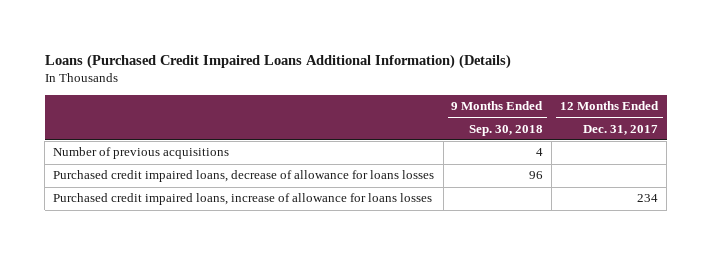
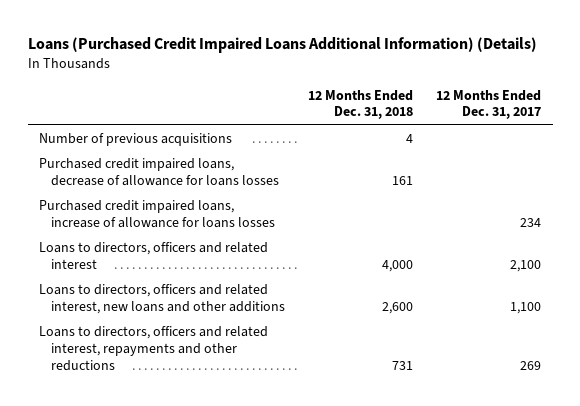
- | 9 Months Ended Sep. 30, 2018 | 12 Months Ended Dec. 31, 2017
+ | 12 Months Ended Dec. 31, 2018 | 12 Months Ended Dec. 31, 2017
+ Loans to directors, officers and related interest | 4,000 | 2,100
+ Loans to directors, officers and related interest, new loans and other additions | 2,600 | 1,100
+ Loans to directors, officers and related interest, repayments and other reductions | 731 | 269

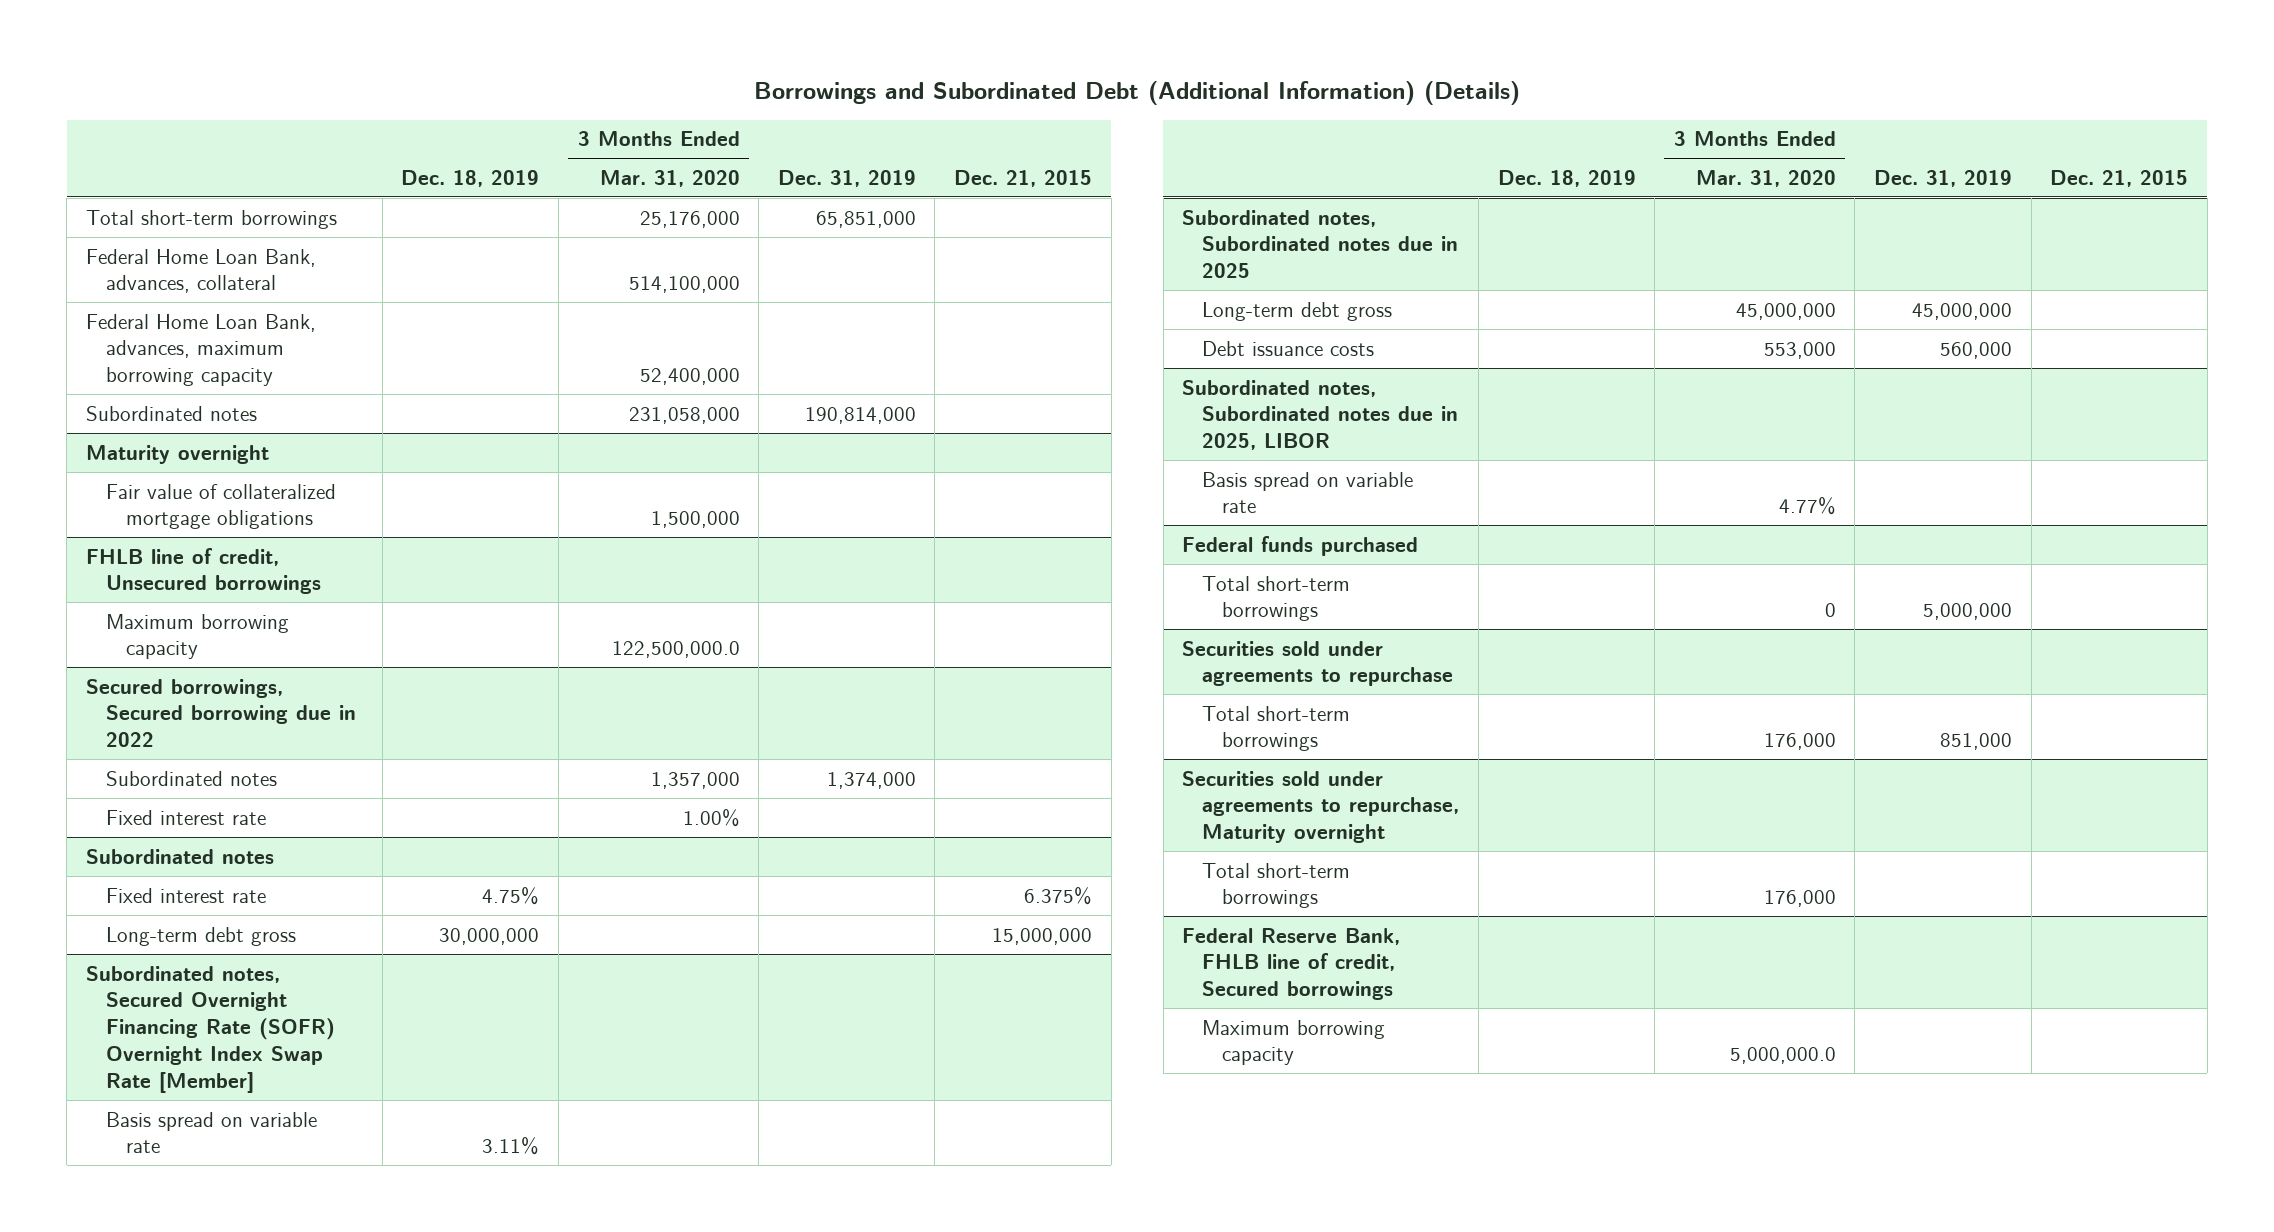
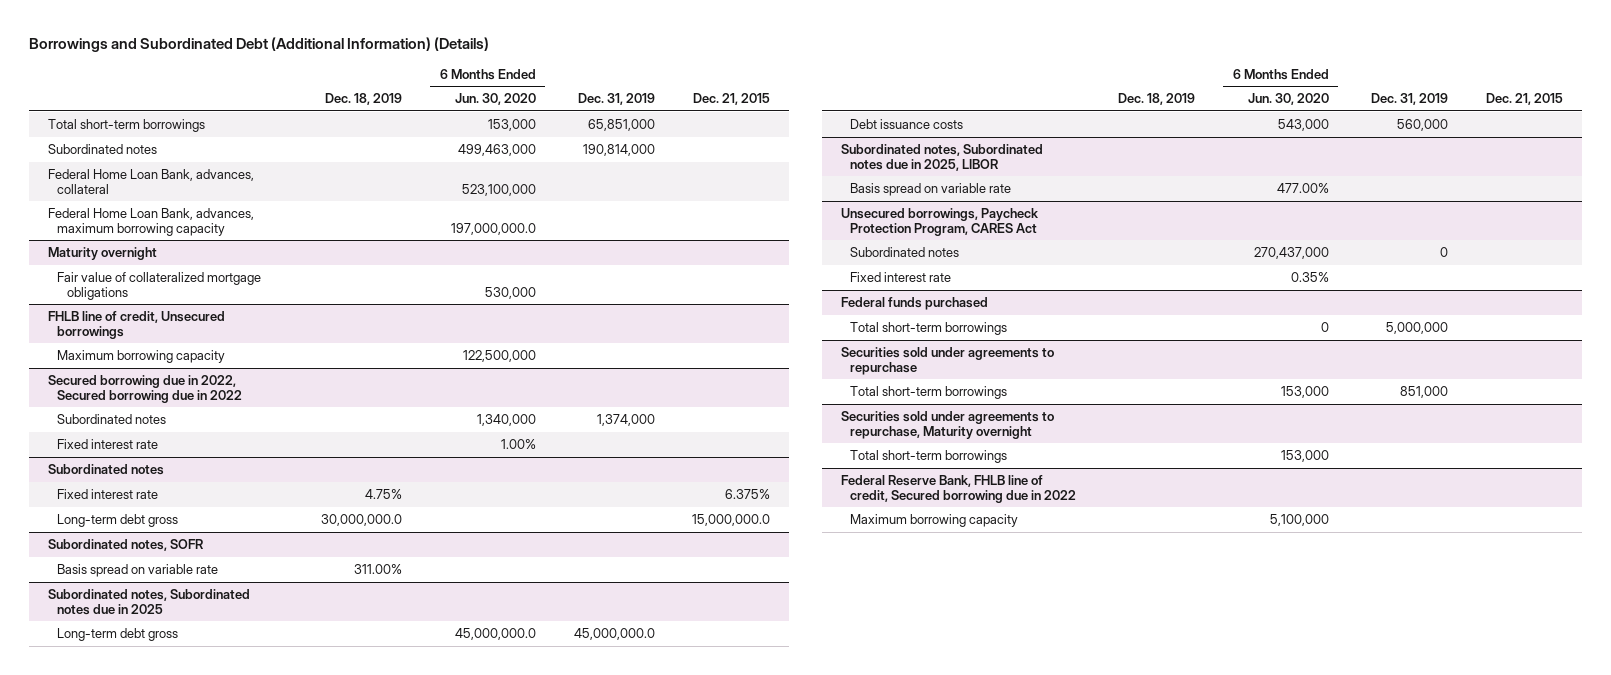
- | Dec. 18, 2019 | 3 Months Ended Mar. 31, 2020 | Dec. 31, 2019 | Dec. 21, 2015
+ | Dec. 18, 2019 | 6 Months Ended Jun. 30, 2020 | Dec. 31, 2019 | Dec. 21, 2015
moved up: Subordinated notes | | 499,463,000 | 190,814,000 |
- Secured borrowings, Secured borrowing due in 2022
+ Secured borrowing due in 2022, Secured borrowing due in 2022
@ Subordinated notes
- Long-term debt gross | 30,000,000 | | | 15,000,000
- Subordinated notes, Secured Overnight Financing Rate (SOFR) Overnight Index Swap Rate [Member]
- Basis spread on variable rate | 3.11% | | |
@ Subordinated notes
+ Long-term debt gross | 30,000,000.0 | | | 15,000,000.0
+ Subordinated notes, SOFR
+ Basis spread on variable rate | 311.00% | | |
@ Subordinated notes, Subordinated notes due in 2025
- Long-term debt gross | | 45,000,000 | 45,000,000 |
+ Long-term debt gross | | 45,000,000.0 | 45,000,000.0 |
+ Unsecured borrowings, Paycheck Protection Program, CARES Act
+ Subordinated notes | | 270,437,000 | 0 |
+ Fixed interest rate | | 0.35% | |
- Federal Reserve Bank, FHLB line of credit, Secured borrowings
+ Federal Reserve Bank, FHLB line of credit, Secured borrowing due in 2022

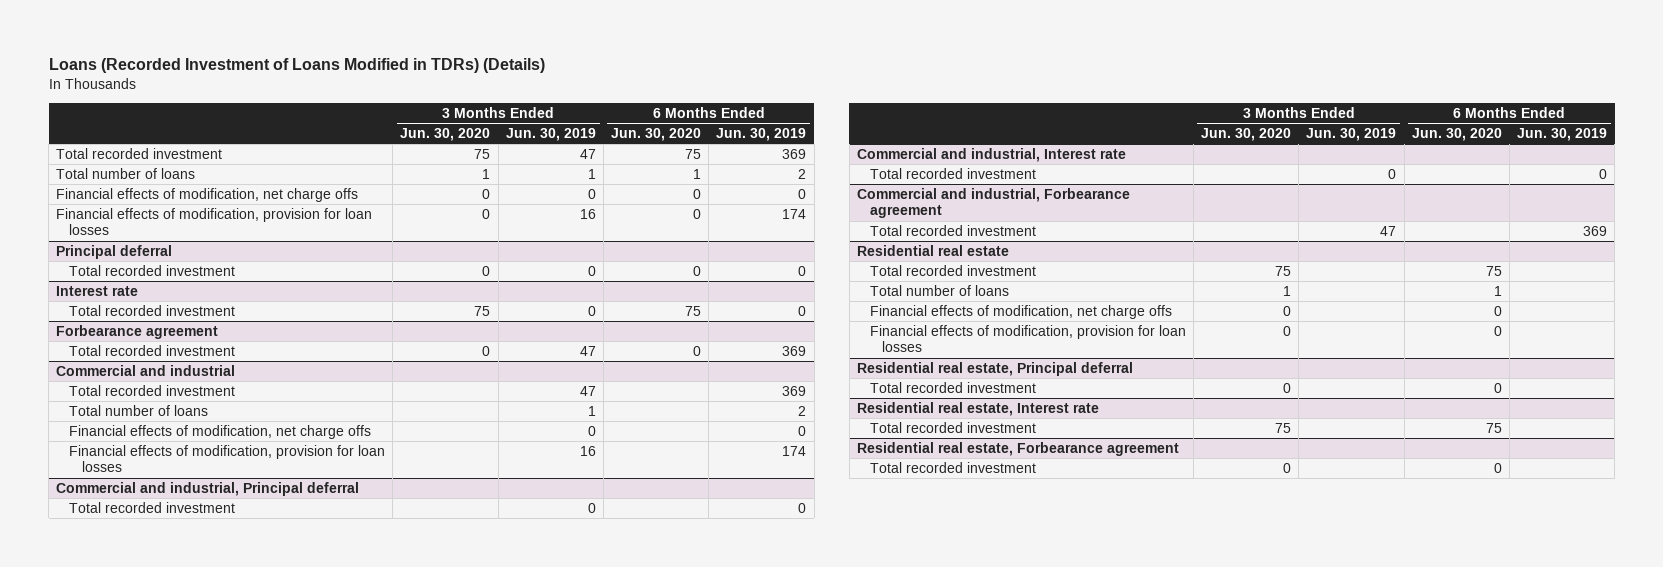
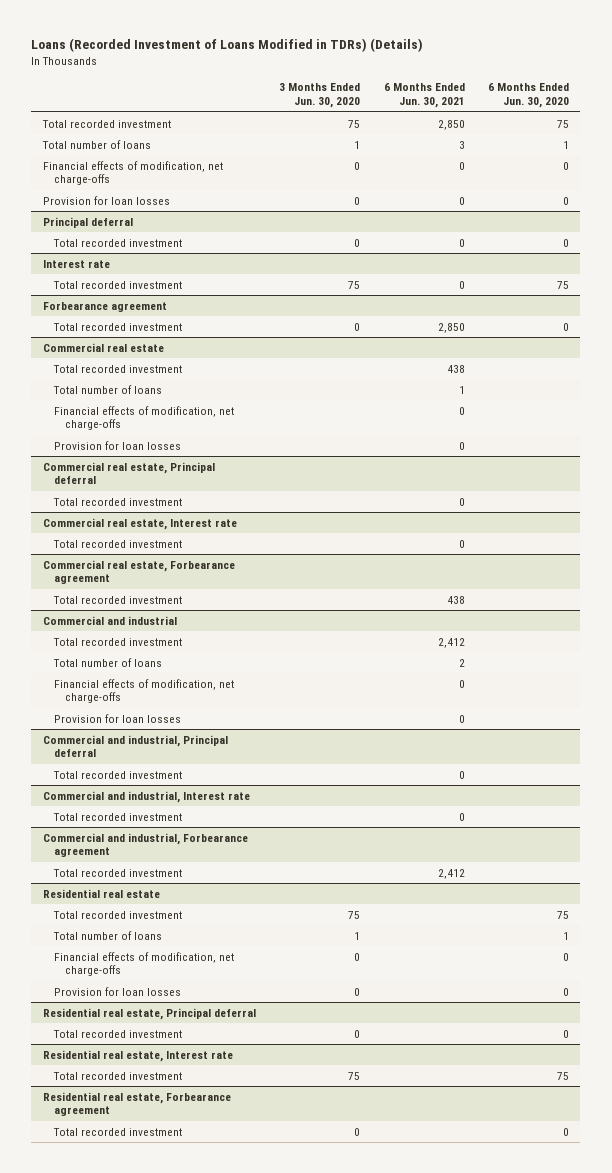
- | 3 Months Ended Jun. 30, 2020 | 3 Months Ended Jun. 30, 2019 | 6 Months Ended Jun. 30, 2020 | 6 Months Ended Jun. 30, 2019
+ | 3 Months Ended Jun. 30, 2020 | 6 Months Ended Jun. 30, 2021 | 6 Months Ended Jun. 30, 2020
- Financial effects of modification, net charge offs | 0 | 0 | 0 | 0
- Financial effects of modification, provision for loan losses | 0 | 16 | 0 | 174
+ Financial effects of modification, net charge-offs | 0 | 0 | 0
+ Provision for loan losses | 0 | 0 | 0
+ Commercial real estate
+ Total recorded investment | | 438 |
+ Total number of loans | | 1 |
+ Financial effects of modification, net charge-offs | | 0 |
+ Provision for loan losses | | 0 |
+ Commercial real estate, Principal deferral
+ Total recorded investment | | 0 |
+ Commercial real estate, Interest rate
+ Total recorded investment | | 0 |
+ Commercial real estate, Forbearance agreement
+ Total recorded investment | | 438 |
@ Commercial and industrial
- Financial effects of modification, net charge offs | | 0 | | 0
- Financial effects of modification, provision for loan losses | | 16 | | 174
+ Financial effects of modification, net charge-offs | | 0 |
+ Provision for loan losses | | 0 |
@ Residential real estate
- Financial effects of modification, net charge offs | 0 | | 0 |
- Financial effects of modification, provision for loan losses | 0 | | 0 |
+ Financial effects of modification, net charge-offs | 0 | | 0
+ Provision for loan losses | 0 | | 0

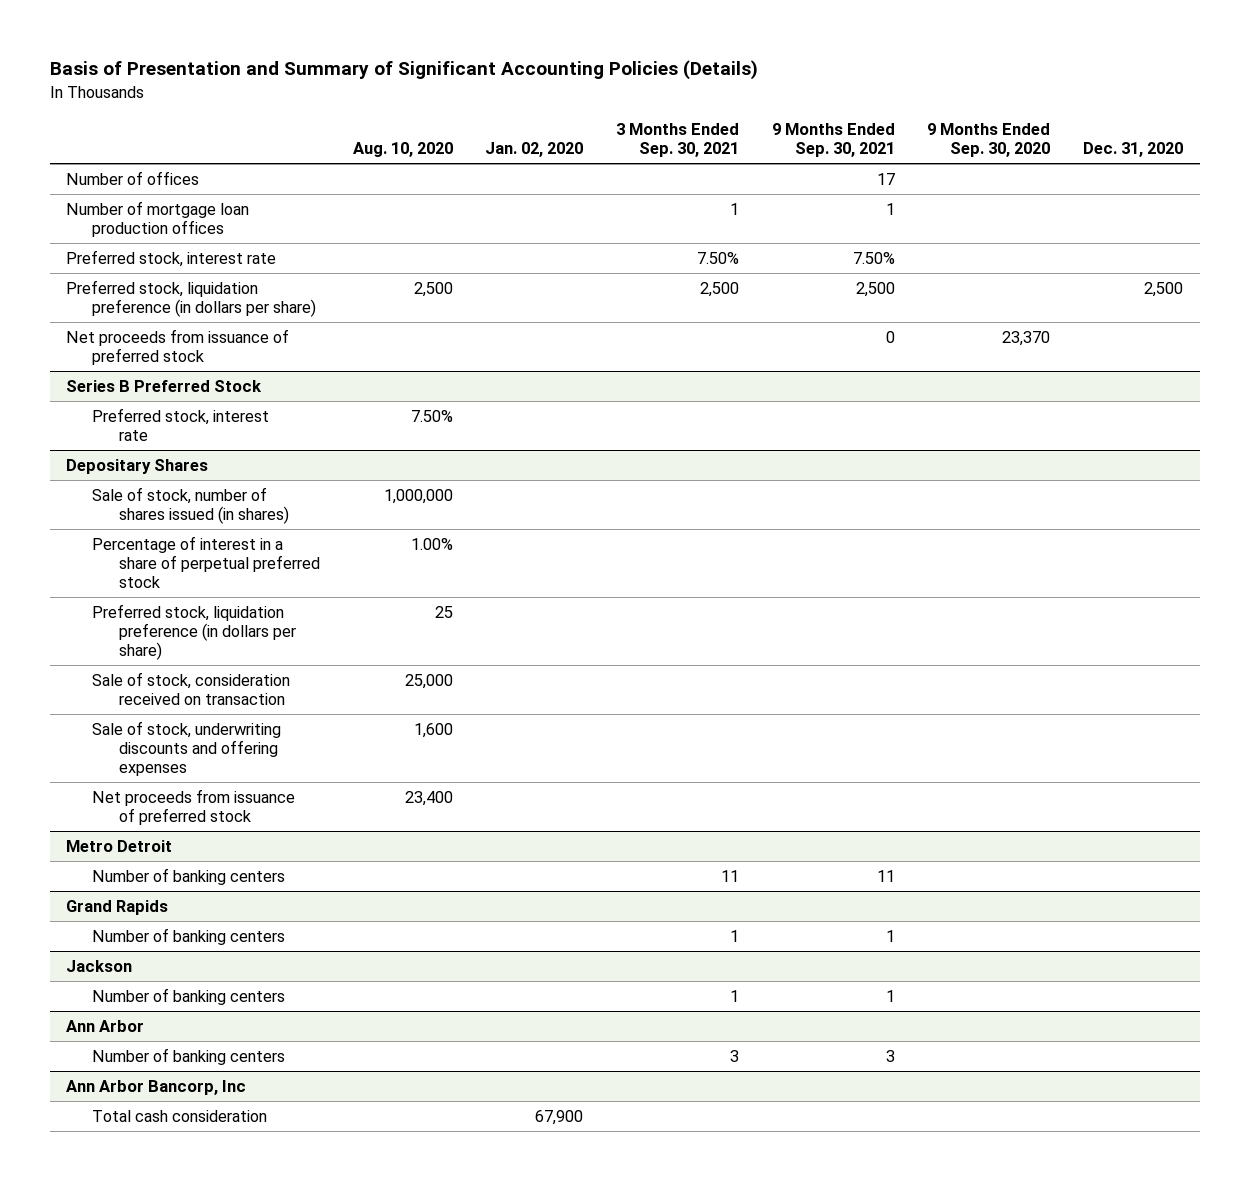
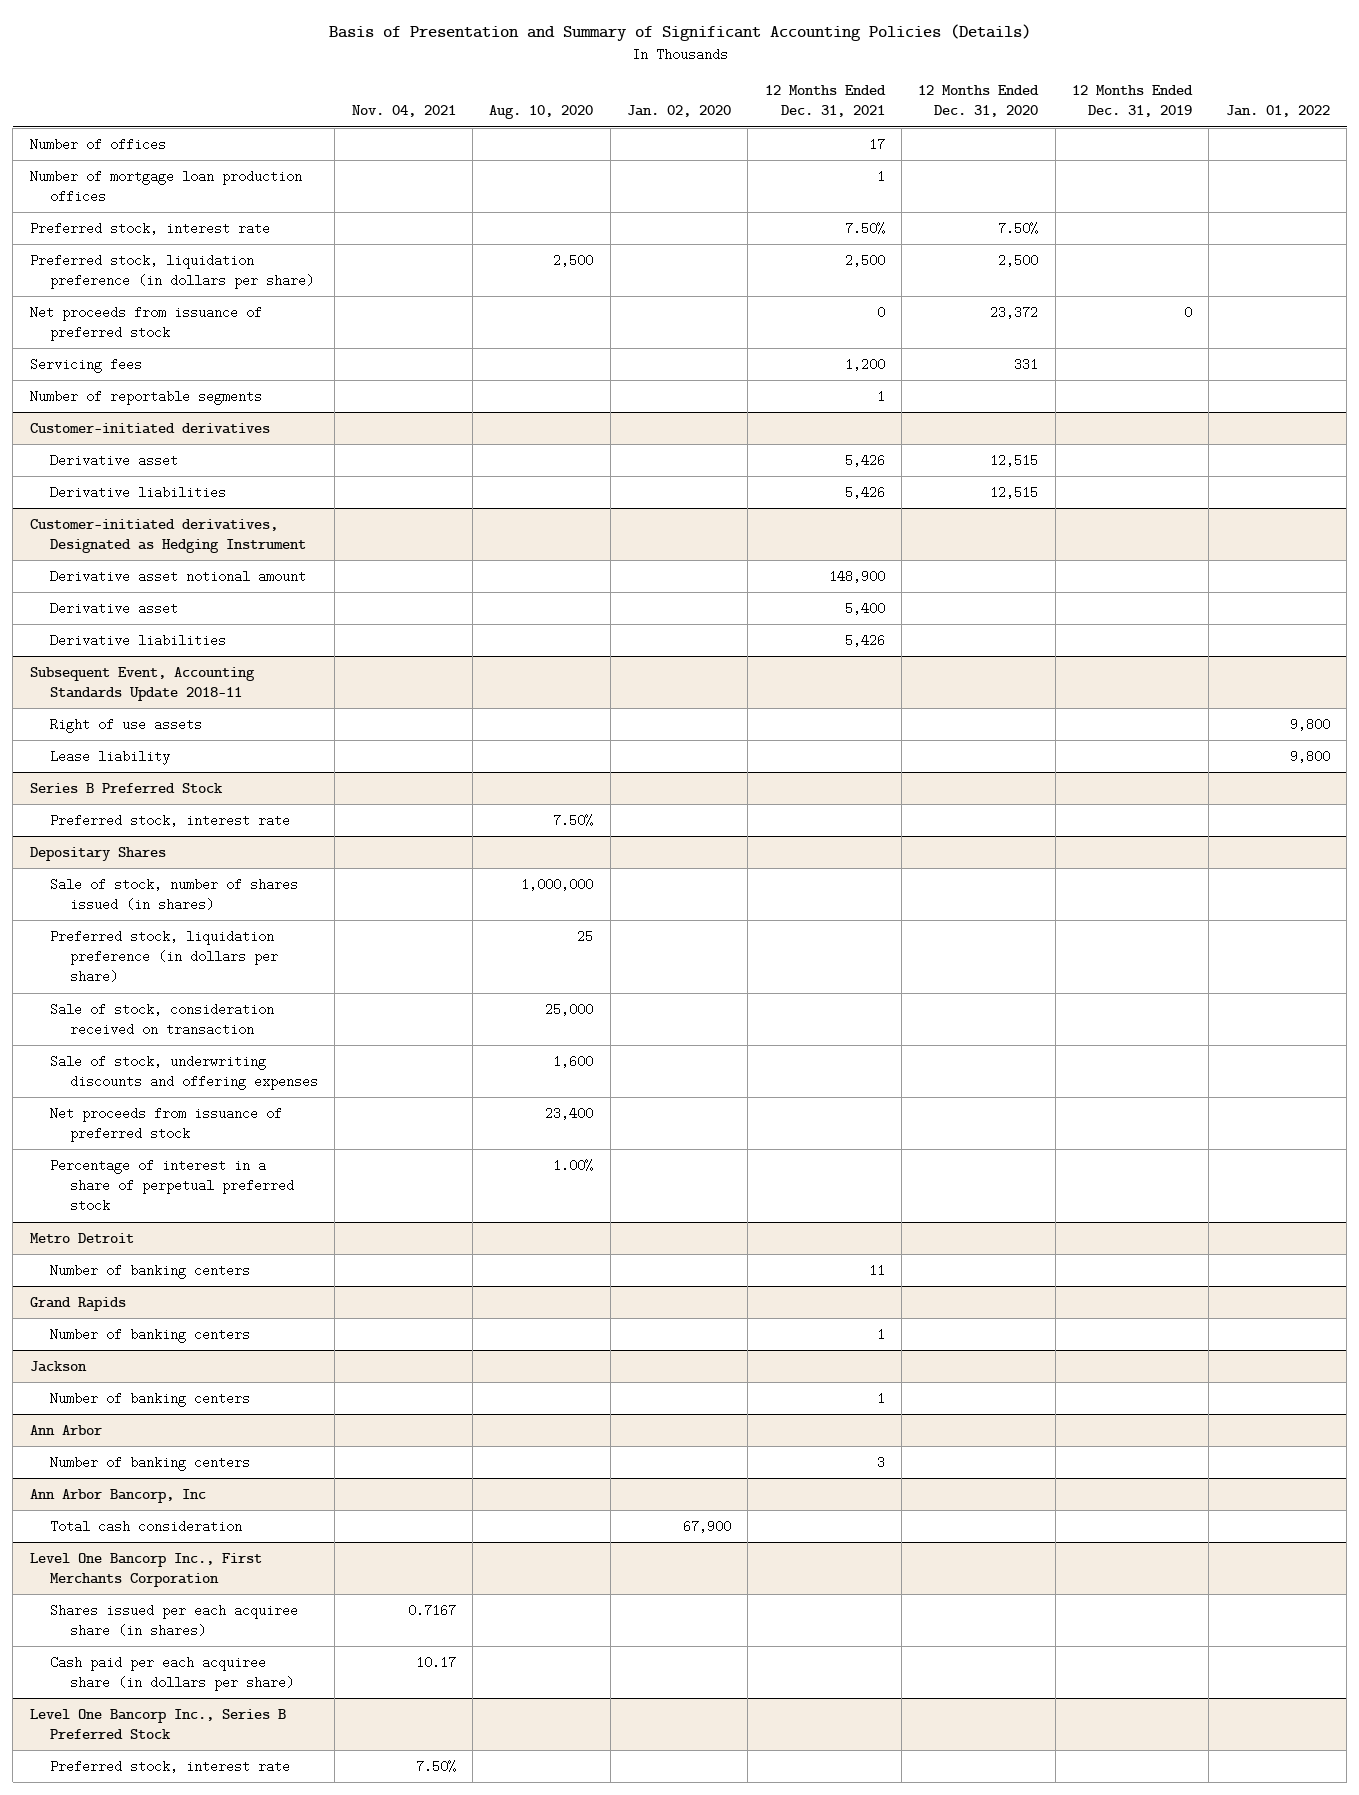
- | Aug. 10, 2020 | Jan. 02, 2020 | 3 Months Ended Sep. 30, 2021 | 9 Months Ended Sep. 30, 2021 | 9 Months Ended Sep. 30, 2020 | Dec. 31, 2020
+ | Nov. 04, 2021 | Aug. 10, 2020 | Jan. 02, 2020 | 12 Months Ended Dec. 31, 2021 | 12 Months Ended Dec. 31, 2020 | 12 Months Ended Dec. 31, 2019 | Jan. 01, 2022
+ Servicing fees | | | | 1,200 | 331 | |
+ Number of reportable segments | | | | 1 | | |
+ Customer-initiated derivatives
+ Derivative asset | | | | 5,426 | 12,515 | |
+ Derivative liabilities | | | | 5,426 | 12,515 | |
+ Customer-initiated derivatives, Designated as Hedging Instrument
+ Derivative asset notional amount | | | | 148,900 | | |
+ Derivative asset | | | | 5,400 | | |
+ Derivative liabilities | | | | 5,426 | | |
+ Subsequent Event, Accounting Standards Update 2018-11
+ Right of use assets | | | | | | | 9,800
+ Lease liability | | | | | | | 9,800
@ Depositary Shares
moved down: Percentage of interest in a share of perpetual preferred stock | | 1.00% | | | | |
+ Level One Bancorp Inc., First Merchants Corporation
+ Shares issued per each acquiree share (in shares) | 0.7167 | | | | | |
+ Cash paid per each acquiree share (in dollars per share) | 10.17 | | | | | |
+ Level One Bancorp Inc., Series B Preferred Stock
+ Preferred stock, interest rate | 7.50% | | | | | |

